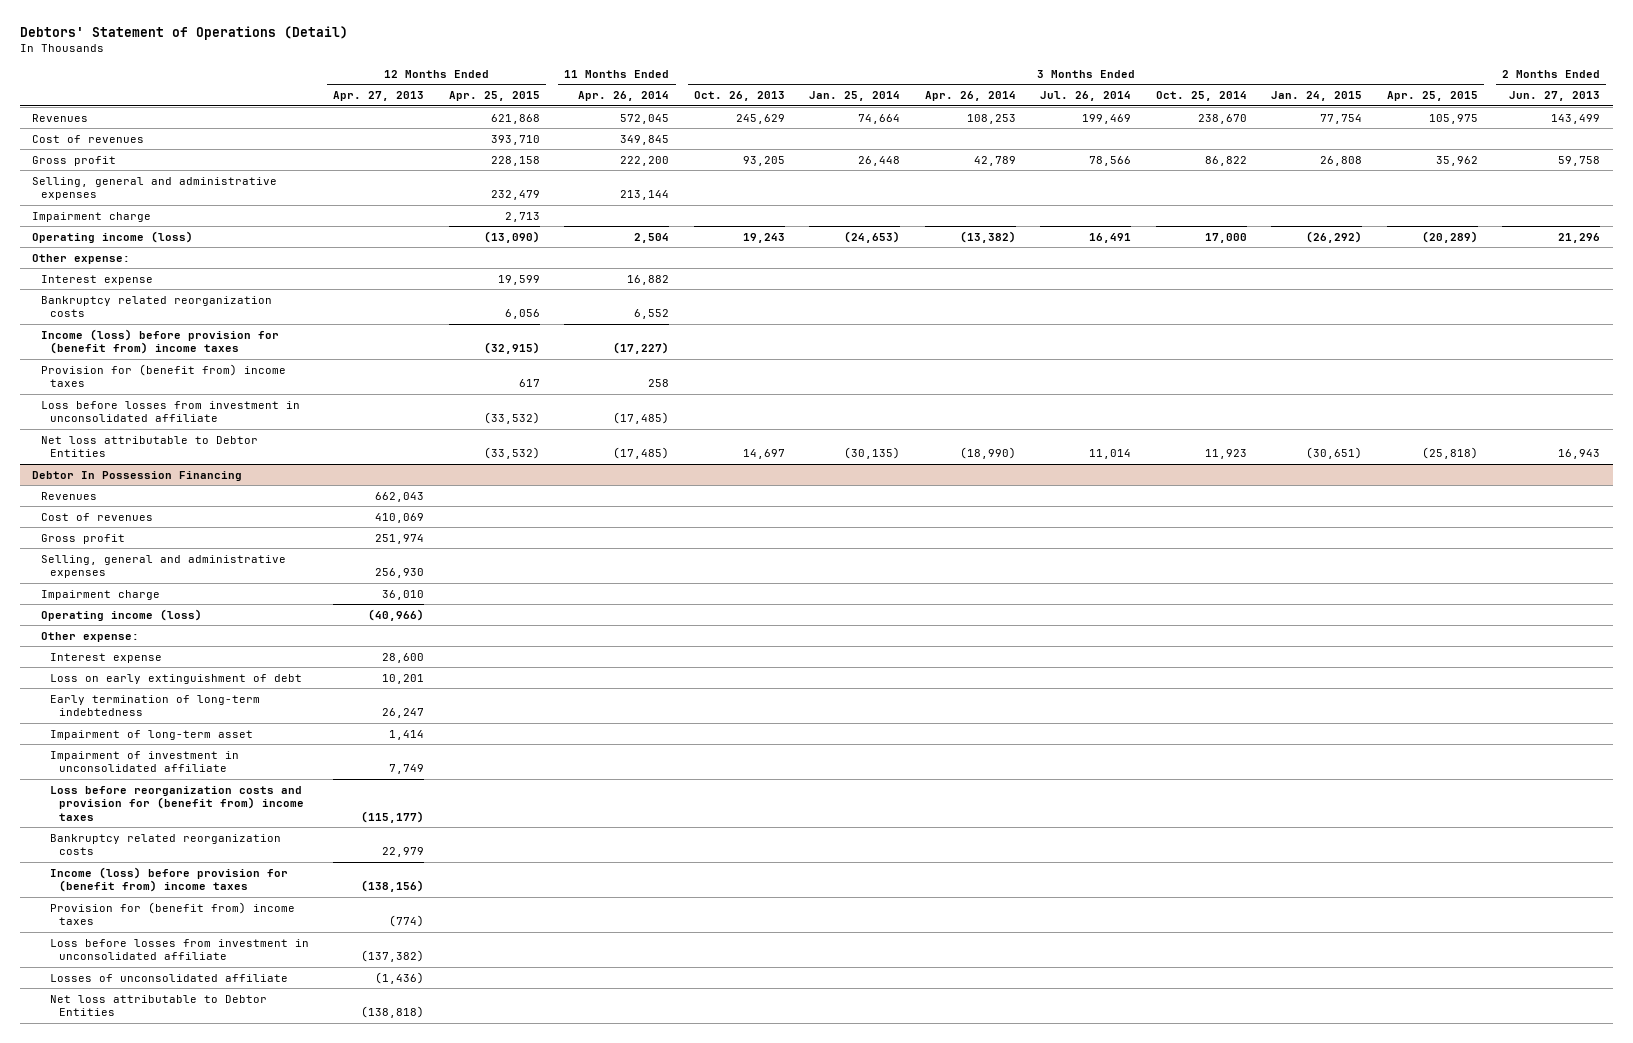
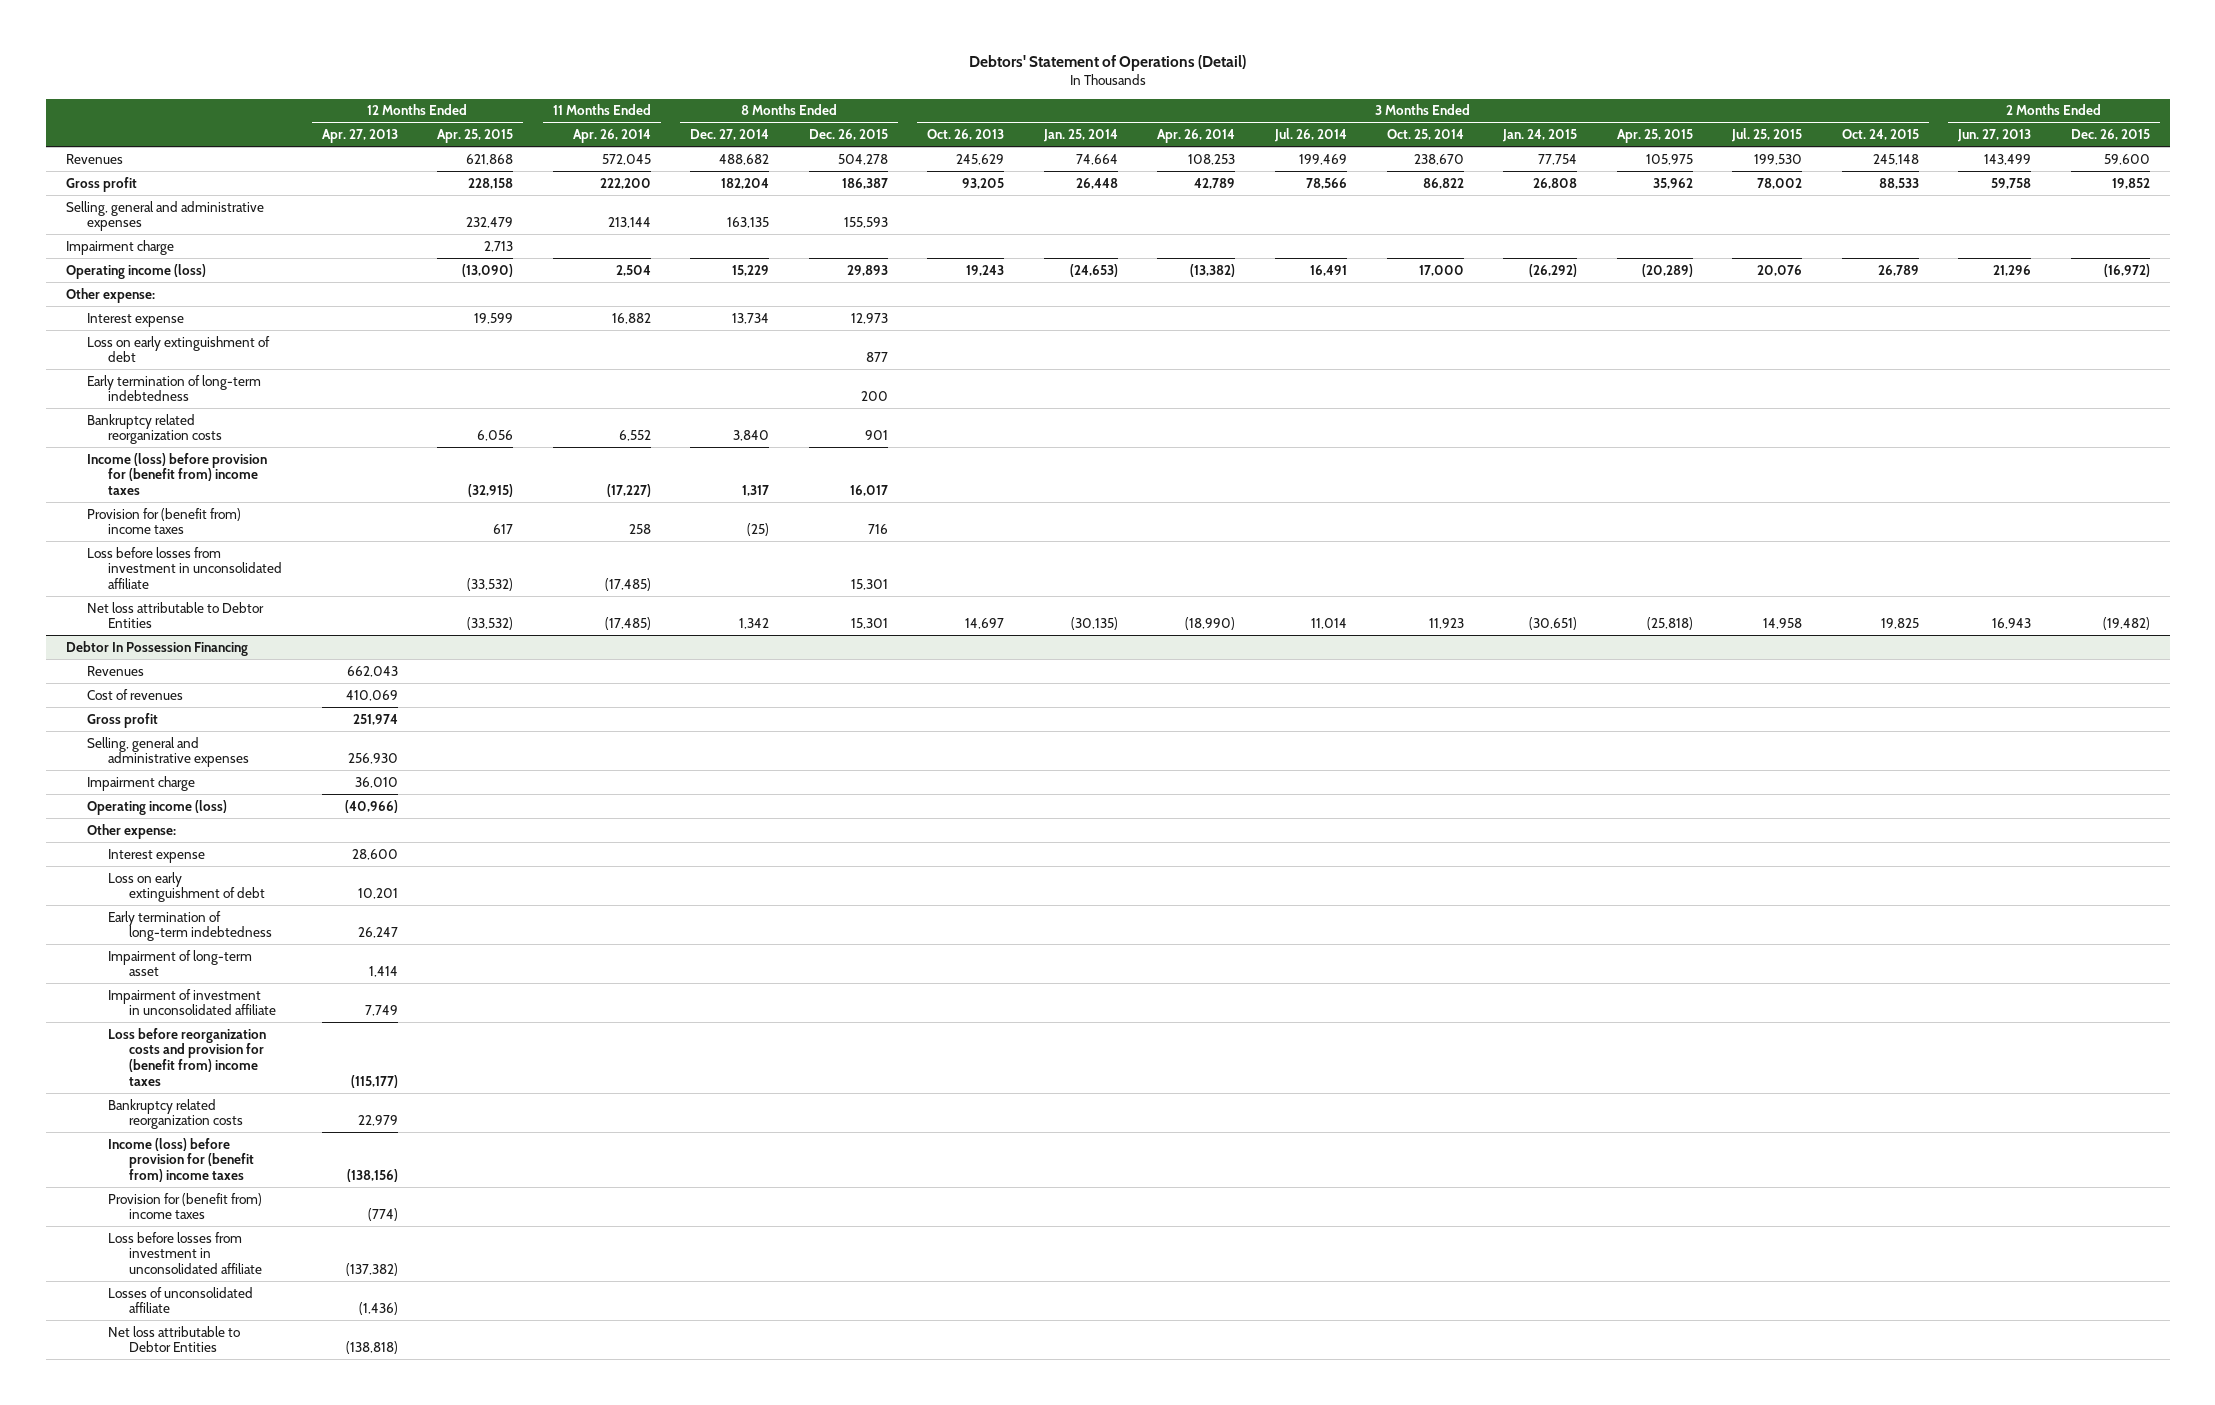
- | 12 Months Ended Apr. 27, 2013 | 12 Months Ended Apr. 25, 2015 | 11 Months Ended Apr. 26, 2014 | 3 Months Ended Oct. 26, 2013 | 3 Months Ended Jan. 25, 2014 | 3 Months Ended Apr. 26, 2014 | 3 Months Ended Jul. 26, 2014 | 3 Months Ended Oct. 25, 2014 | 3 Months Ended Jan. 24, 2015 | 3 Months Ended Apr. 25, 2015 | 2 Months Ended Jun. 27, 2013
+ | 12 Months Ended Apr. 27, 2013 | 12 Months Ended Apr. 25, 2015 | 11 Months Ended Apr. 26, 2014 | 8 Months Ended Dec. 27, 2014 | 8 Months Ended Dec. 26, 2015 | 3 Months Ended Oct. 26, 2013 | 3 Months Ended Jan. 25, 2014 | 3 Months Ended Apr. 26, 2014 | 3 Months Ended Jul. 26, 2014 | 3 Months Ended Oct. 25, 2014 | 3 Months Ended Jan. 24, 2015 | 3 Months Ended Apr. 25, 2015 | 3 Months Ended Jul. 25, 2015 | 3 Months Ended Oct. 24, 2015 | 2 Months Ended Jun. 27, 2013 | 2 Months Ended Dec. 26, 2015
- Cost of revenues | | 393,710 | 349,845 | | | | | | | |
+ Loss on early extinguishment of debt | | | | | 877 | | | | | | | | | | |
+ Early termination of long-term indebtedness | | | | | 200 | | | | | | | | | | |

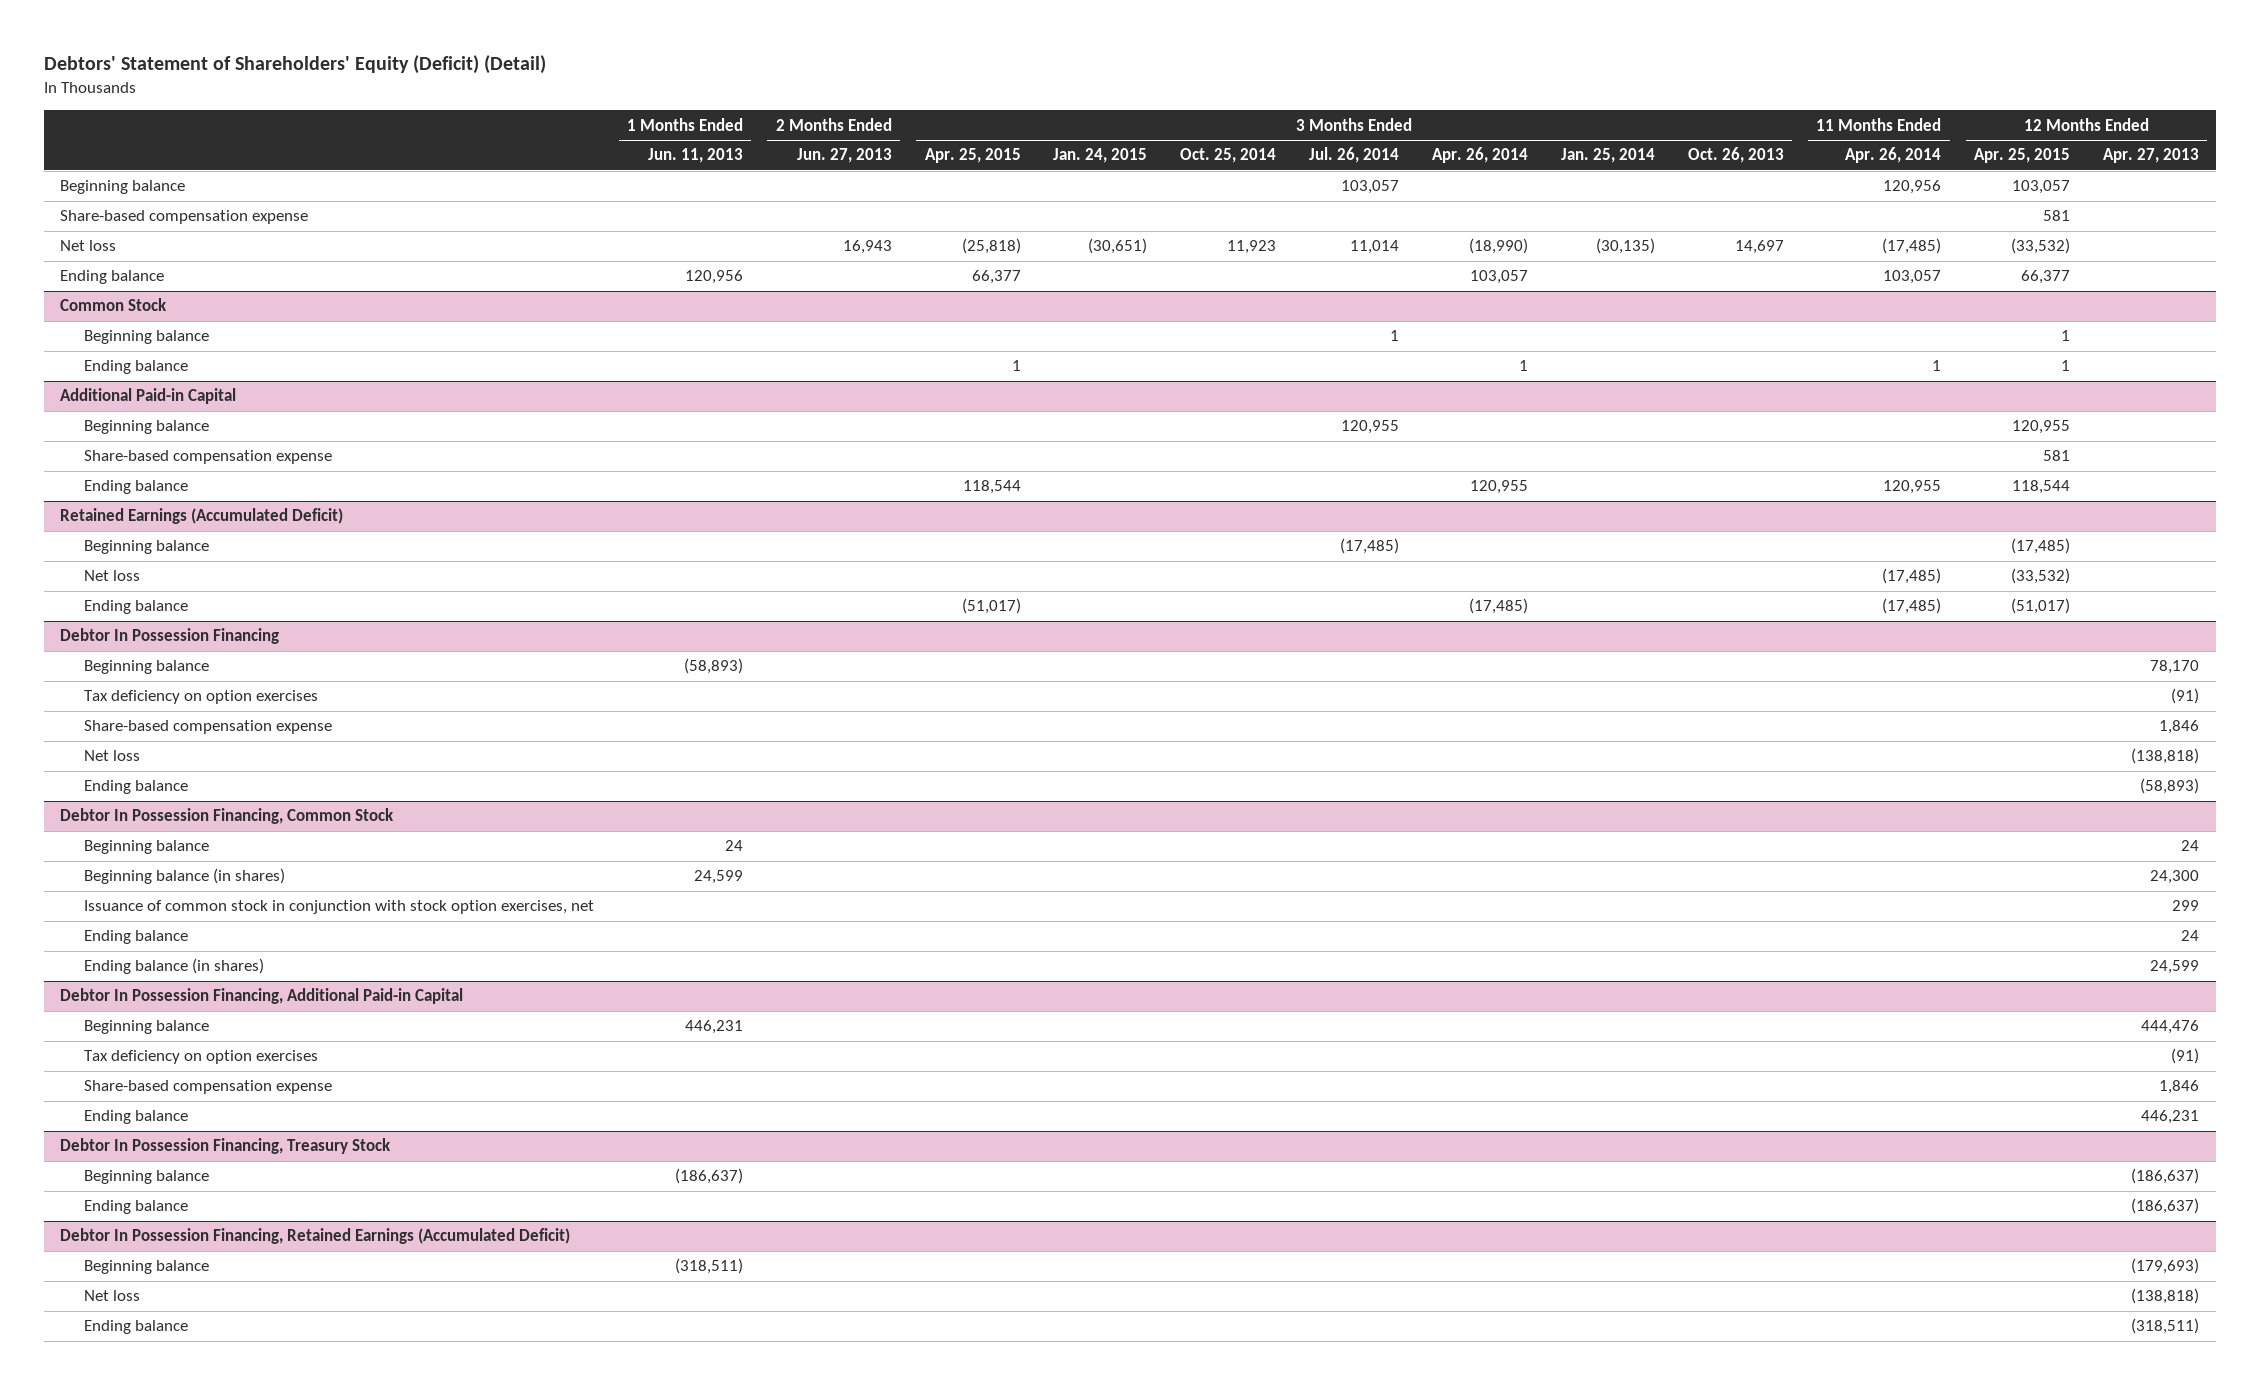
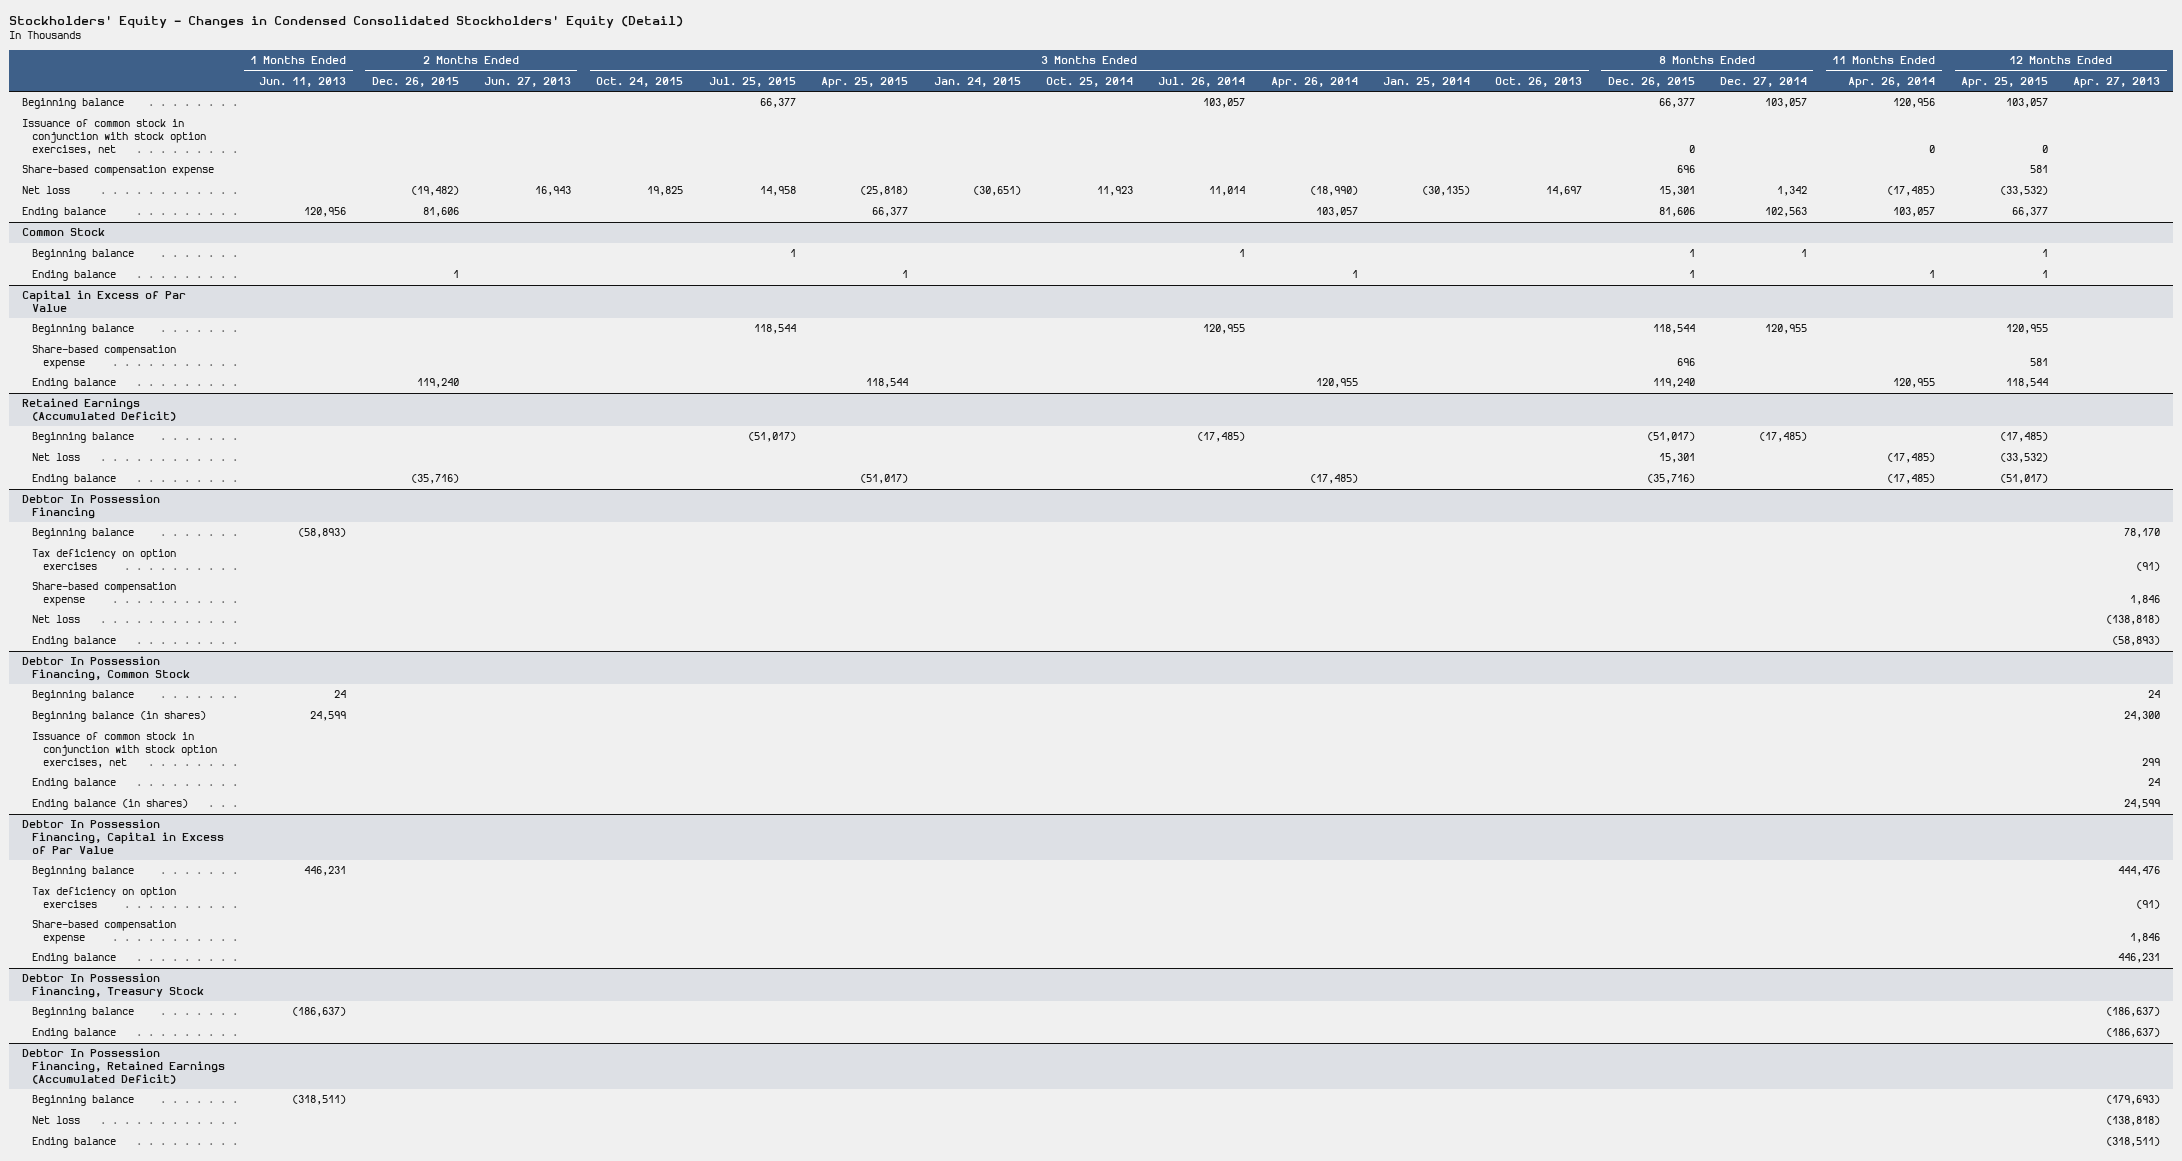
- Debtors' Statement of Shareholders' Equity (Deficit) (Detail)
+ Stockholders' Equity - Changes in Condensed Consolidated Stockholders' Equity (Detail)
- | 1 Months Ended Jun. 11, 2013 | 2 Months Ended Jun. 27, 2013 | 3 Months Ended Apr. 25, 2015 | 3 Months Ended Jan. 24, 2015 | 3 Months Ended Oct. 25, 2014 | 3 Months Ended Jul. 26, 2014 | 3 Months Ended Apr. 26, 2014 | 3 Months Ended Jan. 25, 2014 | 3 Months Ended Oct. 26, 2013 | 11 Months Ended Apr. 26, 2014 | 12 Months Ended Apr. 25, 2015 | 12 Months Ended Apr. 27, 2013
+ | 1 Months Ended Jun. 11, 2013 | 2 Months Ended Dec. 26, 2015 | 2 Months Ended Jun. 27, 2013 | 3 Months Ended Oct. 24, 2015 | 3 Months Ended Jul. 25, 2015 | 3 Months Ended Apr. 25, 2015 | 3 Months Ended Jan. 24, 2015 | 3 Months Ended Oct. 25, 2014 | 3 Months Ended Jul. 26, 2014 | 3 Months Ended Apr. 26, 2014 | 3 Months Ended Jan. 25, 2014 | 3 Months Ended Oct. 26, 2013 | 8 Months Ended Dec. 26, 2015 | 8 Months Ended Dec. 27, 2014 | 11 Months Ended Apr. 26, 2014 | 12 Months Ended Apr. 25, 2015 | 12 Months Ended Apr. 27, 2013
+ Issuance of common stock in conjunction with stock option exercises, net | | | | | | | | | | | | | 0 | | 0 | 0 |
- Additional Paid-in Capital
+ Capital in Excess of Par Value
- Debtor In Possession Financing, Additional Paid-in Capital
+ Debtor In Possession Financing, Capital in Excess of Par Value

